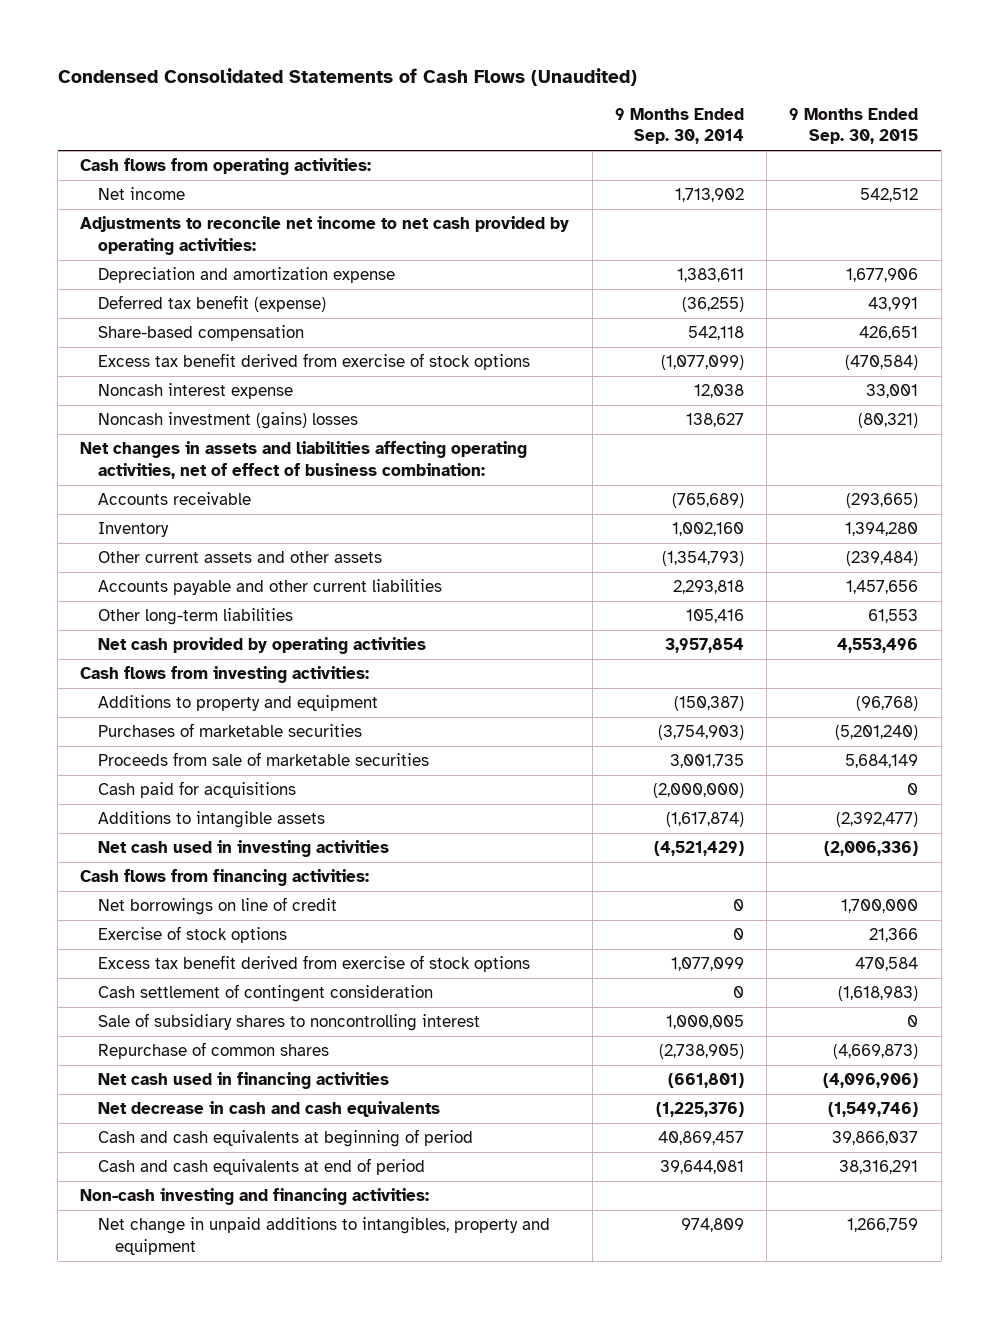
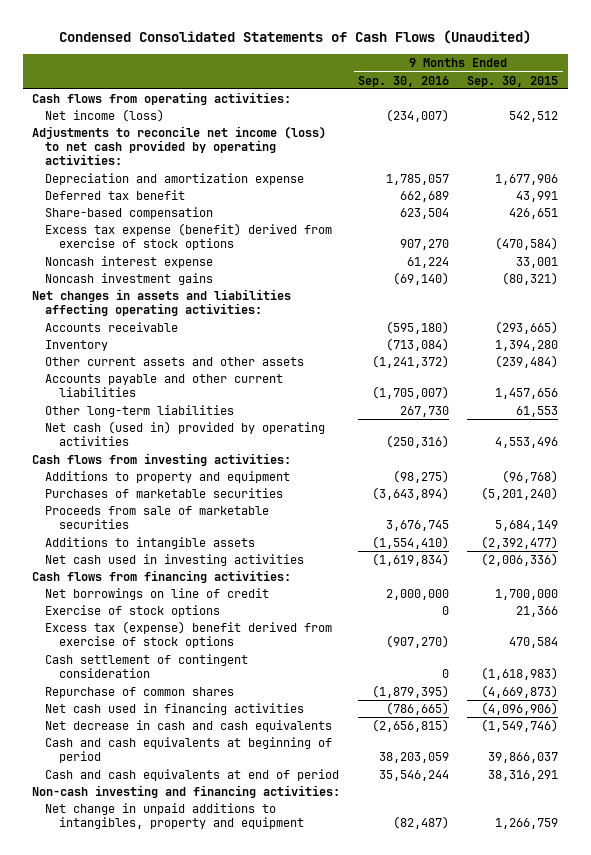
- | 9 Months Ended Sep. 30, 2014 | 9 Months Ended Sep. 30, 2015
+ | 9 Months Ended Sep. 30, 2016 | 9 Months Ended Sep. 30, 2015
- Net income | 1,713,902 | 542,512
- Adjustments to reconcile net income to net cash provided by operating activities:
+ Net income (loss) | (234,007) | 542,512
+ Adjustments to reconcile net income (loss) to net cash provided by operating activities:
- Deferred tax benefit (expense) | (36,255) | 43,991
+ Deferred tax benefit | 662,689 | 43,991
- Excess tax benefit derived from exercise of stock options | (1,077,099) | (470,584)
+ Excess tax expense (benefit) derived from exercise of stock options | 907,270 | (470,584)
- Noncash investment (gains) losses | 138,627 | (80,321)
- Net changes in assets and liabilities affecting operating activities, net of effect of business combination:
+ Noncash investment gains | (69,140) | (80,321)
+ Net changes in assets and liabilities affecting operating activities:
- Net cash provided by operating activities | 3,957,854 | 4,553,496
+ Net cash (used in) provided by operating activities | (250,316) | 4,553,496
- Cash paid for acquisitions | (2,000,000) | 0
- Excess tax benefit derived from exercise of stock options | 1,077,099 | 470,584
+ Excess tax (expense) benefit derived from exercise of stock options | (907,270) | 470,584
- Sale of subsidiary shares to noncontrolling interest | 1,000,005 | 0

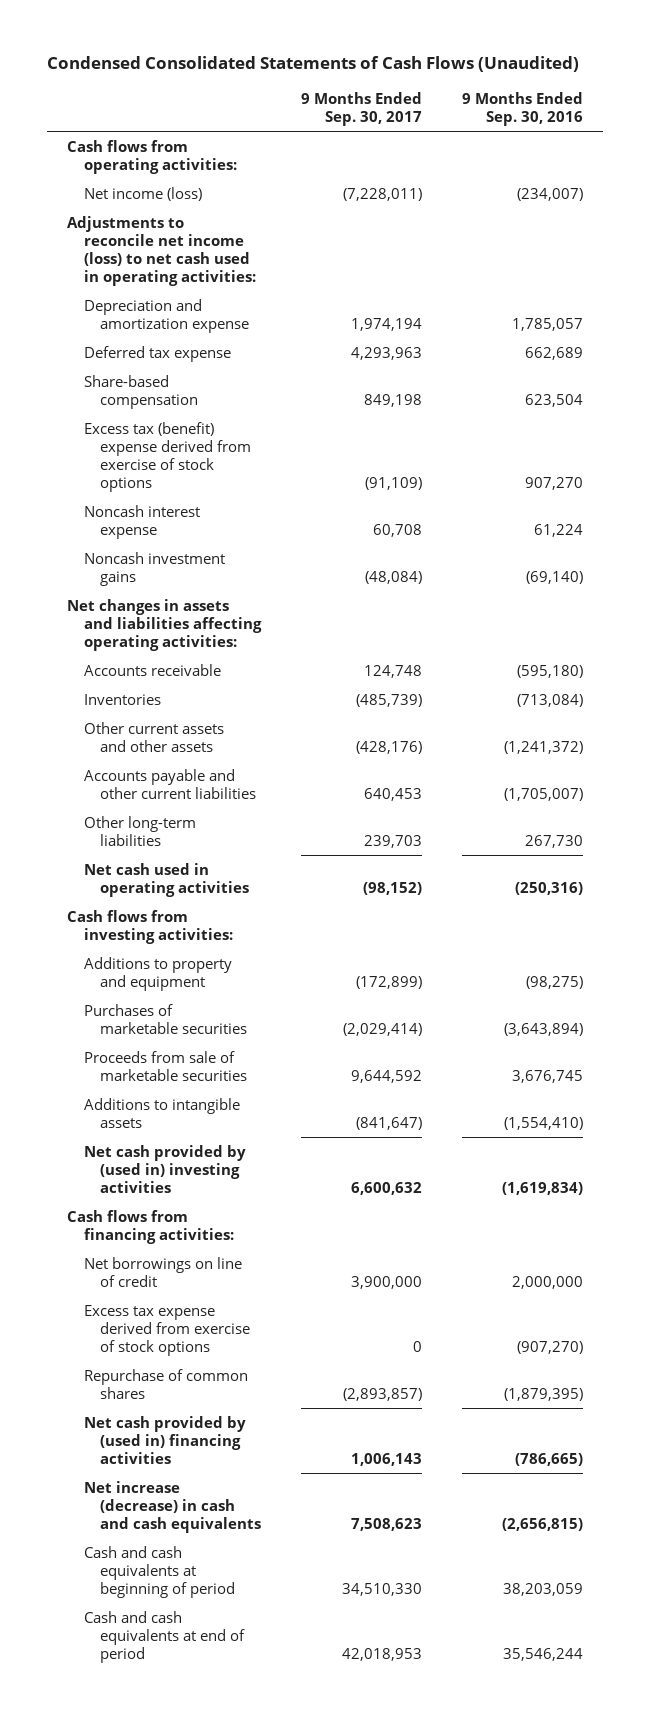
- | 9 Months Ended Sep. 30, 2016 | 9 Months Ended Sep. 30, 2015
+ | 9 Months Ended Sep. 30, 2017 | 9 Months Ended Sep. 30, 2016
- Adjustments to reconcile net income (loss) to net cash provided by operating activities:
+ Adjustments to reconcile net income (loss) to net cash used in operating activities:
- Deferred tax benefit | 662,689 | 43,991
+ Deferred tax expense | 4,293,963 | 662,689
- Excess tax expense (benefit) derived from exercise of stock options | 907,270 | (470,584)
+ Excess tax (benefit) expense derived from exercise of stock options | (91,109) | 907,270
- Inventory | (713,084) | 1,394,280
+ Inventories | (485,739) | (713,084)
- Net cash (used in) provided by operating activities | (250,316) | 4,553,496
+ Net cash used in operating activities | (98,152) | (250,316)
- Net cash used in investing activities | (1,619,834) | (2,006,336)
+ Net cash provided by (used in) investing activities | 6,600,632 | (1,619,834)
- Exercise of stock options | 0 | 21,366
- Excess tax (expense) benefit derived from exercise of stock options | (907,270) | 470,584
- Cash settlement of contingent consideration | 0 | (1,618,983)
+ Excess tax expense derived from exercise of stock options | 0 | (907,270)
- Net cash used in financing activities | (786,665) | (4,096,906)
- Net decrease in cash and cash equivalents | (2,656,815) | (1,549,746)
+ Net cash provided by (used in) financing activities | 1,006,143 | (786,665)
+ Net increase (decrease) in cash and cash equivalents | 7,508,623 | (2,656,815)
- Non-cash investing and financing activities:
- Net change in unpaid additions to intangibles, property and equipment | (82,487) | 1,266,759

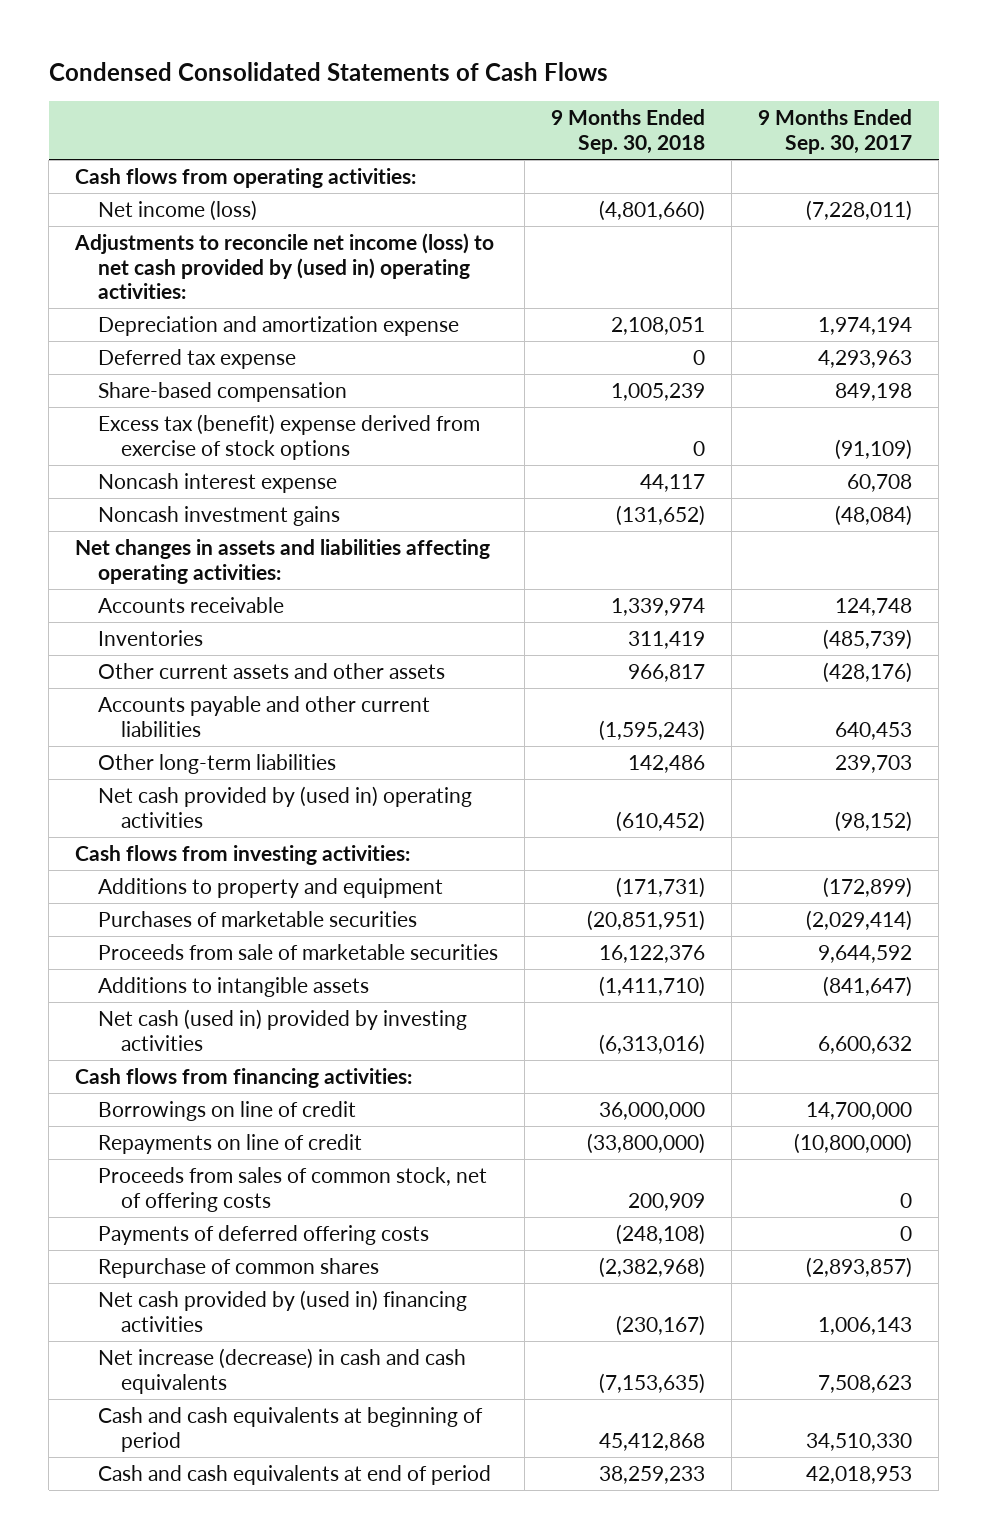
- Condensed Consolidated Statements of Cash Flows (Unaudited)
+ Condensed Consolidated Statements of Cash Flows
- | 9 Months Ended Sep. 30, 2017 | 9 Months Ended Sep. 30, 2016
+ | 9 Months Ended Sep. 30, 2018 | 9 Months Ended Sep. 30, 2017
- Adjustments to reconcile net income (loss) to net cash used in operating activities:
+ Adjustments to reconcile net income (loss) to net cash provided by (used in) operating activities:
- Net cash used in operating activities | (98,152) | (250,316)
+ Net cash provided by (used in) operating activities | (610,452) | (98,152)
- Net cash provided by (used in) investing activities | 6,600,632 | (1,619,834)
+ Net cash (used in) provided by investing activities | (6,313,016) | 6,600,632
- Net borrowings on line of credit | 3,900,000 | 2,000,000
- Excess tax expense derived from exercise of stock options | 0 | (907,270)
+ Borrowings on line of credit | 36,000,000 | 14,700,000
+ Repayments on line of credit | (33,800,000) | (10,800,000)
+ Proceeds from sales of common stock, net of offering costs | 200,909 | 0
+ Payments of deferred offering costs | (248,108) | 0

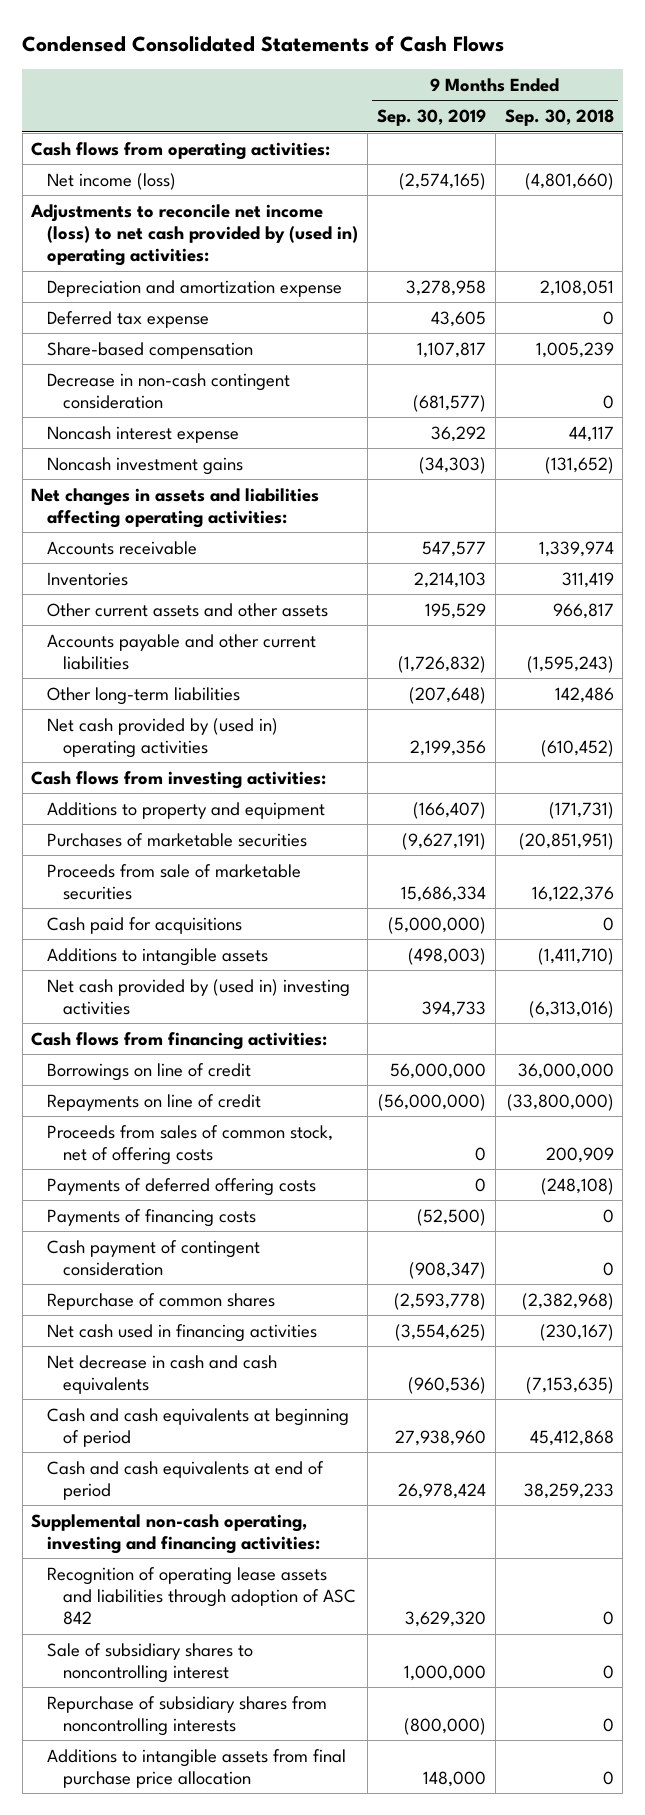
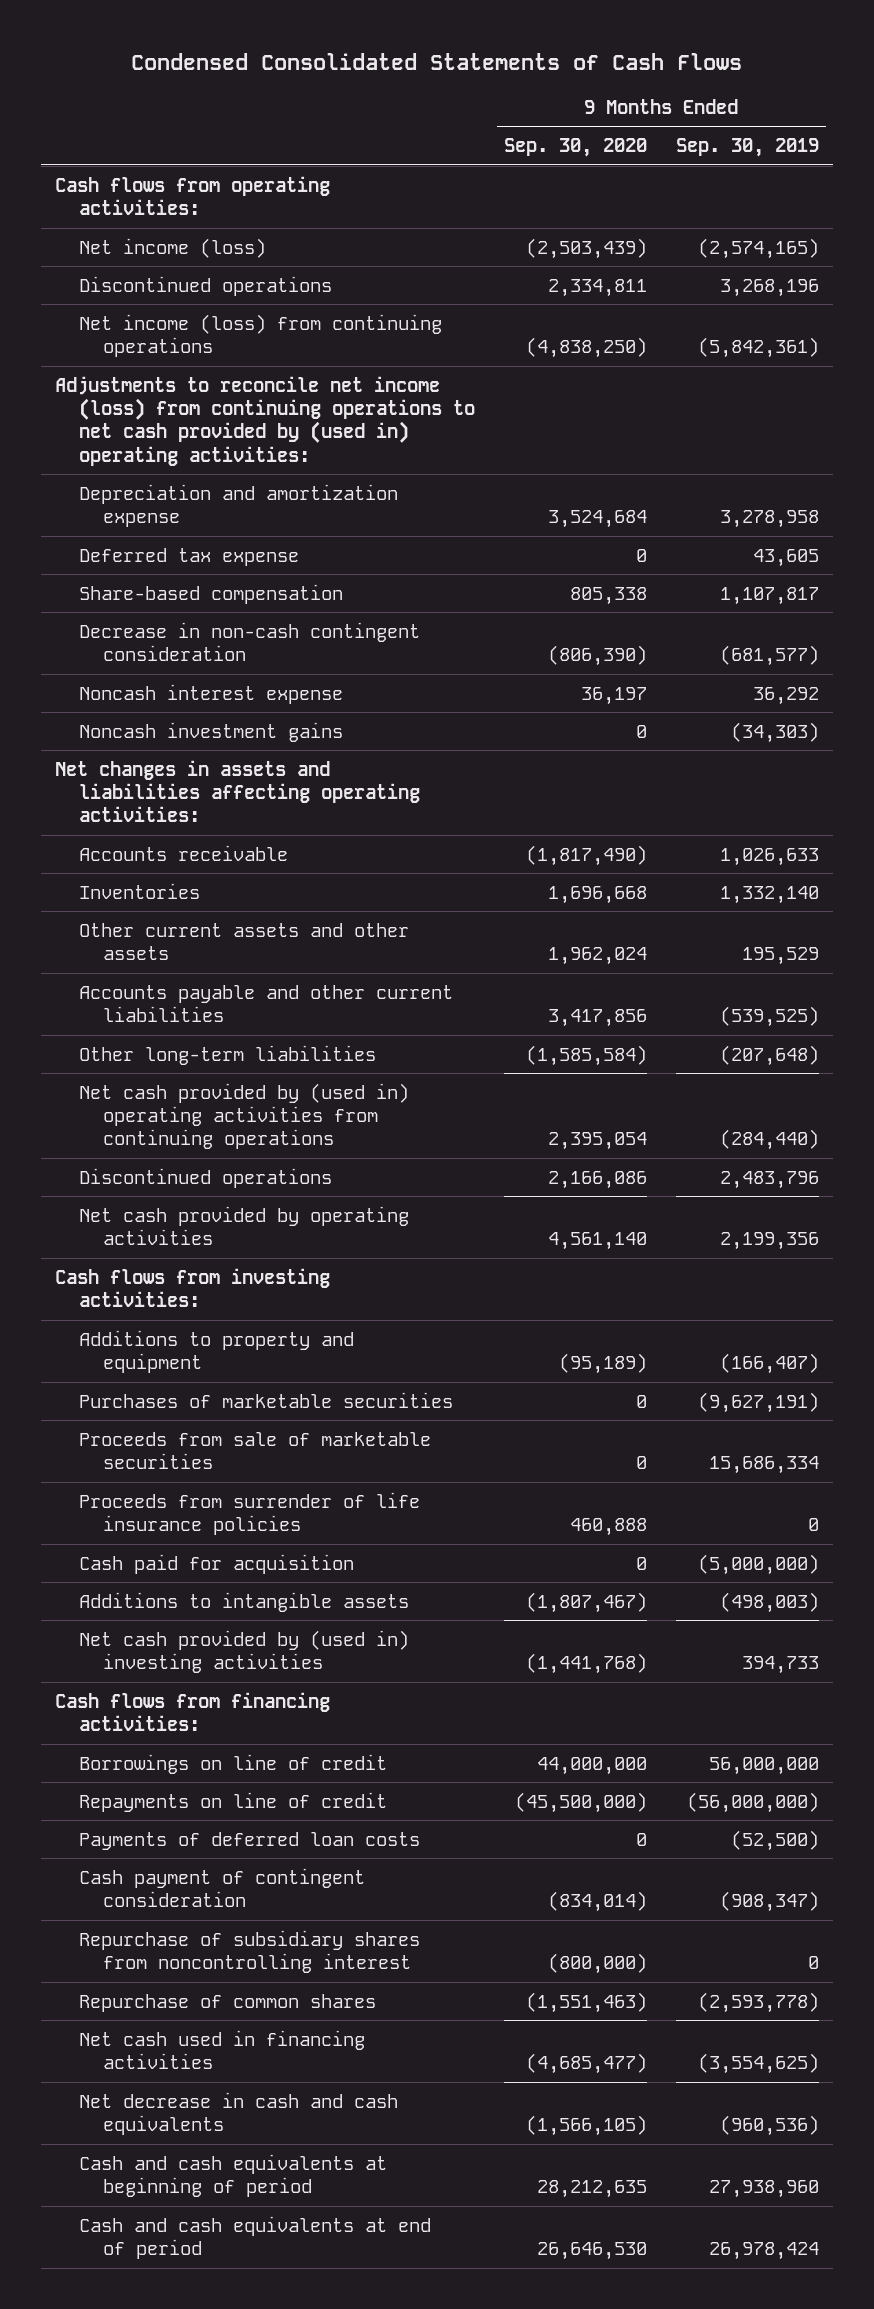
- | 9 Months Ended Sep. 30, 2019 | 9 Months Ended Sep. 30, 2018
+ | 9 Months Ended Sep. 30, 2020 | 9 Months Ended Sep. 30, 2019
- Adjustments to reconcile net income (loss) to net cash provided by (used in) operating activities:
+ Discontinued operations | 2,334,811 | 3,268,196
+ Net income (loss) from continuing operations | (4,838,250) | (5,842,361)
+ Adjustments to reconcile net income (loss) from continuing operations to net cash provided by (used in) operating activities:
- Accounts receivable | 547,577 | 1,339,974
- Inventories | 2,214,103 | 311,419
+ Accounts receivable | (1,817,490) | 1,026,633
+ Inventories | 1,696,668 | 1,332,140
- Accounts payable and other current liabilities | (1,726,832) | (1,595,243)
+ Accounts payable and other current liabilities | 3,417,856 | (539,525)
- Net cash provided by (used in) operating activities | 2,199,356 | (610,452)
+ Net cash provided by (used in) operating activities from continuing operations | 2,395,054 | (284,440)
+ Discontinued operations | 2,166,086 | 2,483,796
+ Net cash provided by operating activities | 4,561,140 | 2,199,356
- Cash paid for acquisitions | (5,000,000) | 0
+ Proceeds from surrender of life insurance policies | 460,888 | 0
+ Cash paid for acquisition | 0 | (5,000,000)
- Proceeds from sales of common stock, net of offering costs | 0 | 200,909
- Payments of deferred offering costs | 0 | (248,108)
- Payments of financing costs | (52,500) | 0
+ Payments of deferred loan costs | 0 | (52,500)
+ Repurchase of subsidiary shares from noncontrolling interest | (800,000) | 0
- Supplemental non-cash operating, investing and financing activities:
- Recognition of operating lease assets and liabilities through adoption of ASC 842 | 3,629,320 | 0
- Sale of subsidiary shares to noncontrolling interest | 1,000,000 | 0
- Repurchase of subsidiary shares from noncontrolling interests | (800,000) | 0
- Additions to intangible assets from final purchase price allocation | 148,000 | 0

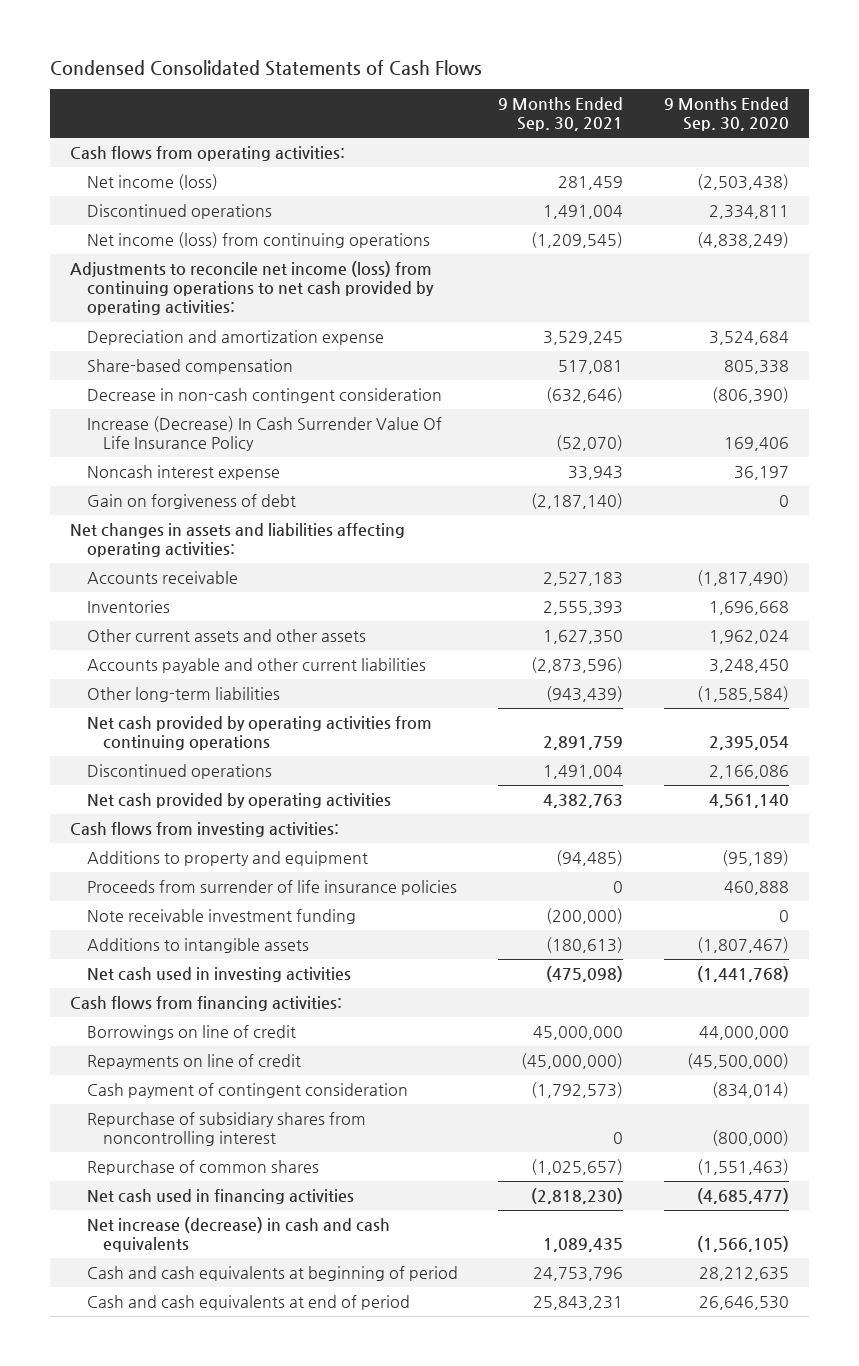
- | 9 Months Ended Sep. 30, 2020 | 9 Months Ended Sep. 30, 2019
+ | 9 Months Ended Sep. 30, 2021 | 9 Months Ended Sep. 30, 2020
- Net income (loss) | (2,503,439) | (2,574,165)
+ Net income (loss) | 281,459 | (2,503,438)
- Net income (loss) from continuing operations | (4,838,250) | (5,842,361)
- Adjustments to reconcile net income (loss) from continuing operations to net cash provided by (used in) operating activities:
+ Net income (loss) from continuing operations | (1,209,545) | (4,838,249)
+ Adjustments to reconcile net income (loss) from continuing operations to net cash provided by operating activities:
- Deferred tax expense | 0 | 43,605
+ Increase (Decrease) In Cash Surrender Value Of Life Insurance Policy | (52,070) | 169,406
- Noncash investment gains | 0 | (34,303)
+ Gain on forgiveness of debt | (2,187,140) | 0
- Accounts payable and other current liabilities | 3,417,856 | (539,525)
+ Accounts payable and other current liabilities | (2,873,596) | 3,248,450
- Net cash provided by (used in) operating activities from continuing operations | 2,395,054 | (284,440)
+ Net cash provided by operating activities from continuing operations | 2,891,759 | 2,395,054
- Purchases of marketable securities | 0 | (9,627,191)
- Proceeds from sale of marketable securities | 0 | 15,686,334
- Cash paid for acquisition | 0 | (5,000,000)
+ Note receivable investment funding | (200,000) | 0
- Net cash provided by (used in) investing activities | (1,441,768) | 394,733
+ Net cash used in investing activities | (475,098) | (1,441,768)
- Payments of deferred loan costs | 0 | (52,500)
- Net decrease in cash and cash equivalents | (1,566,105) | (960,536)
+ Net increase (decrease) in cash and cash equivalents | 1,089,435 | (1,566,105)

